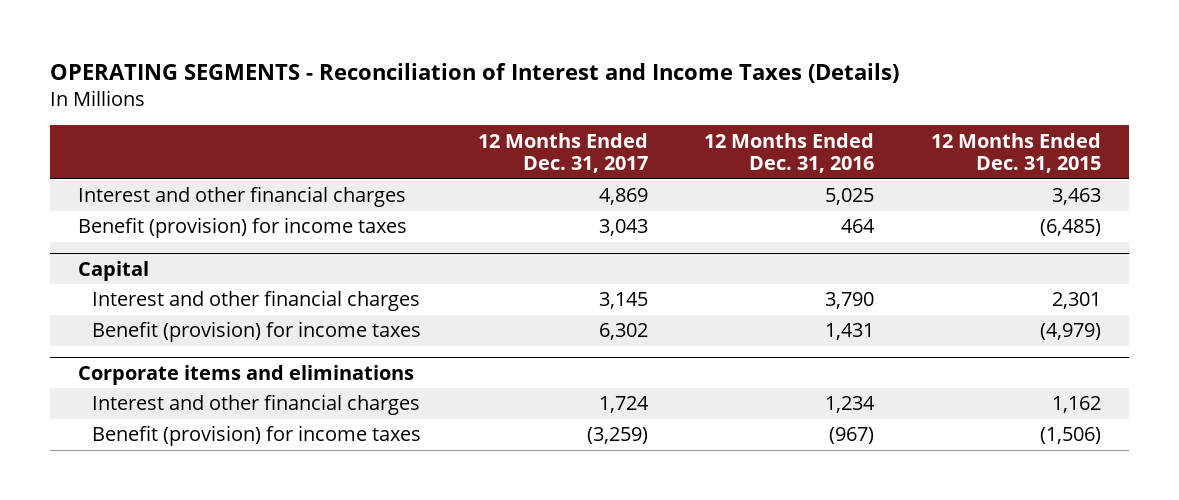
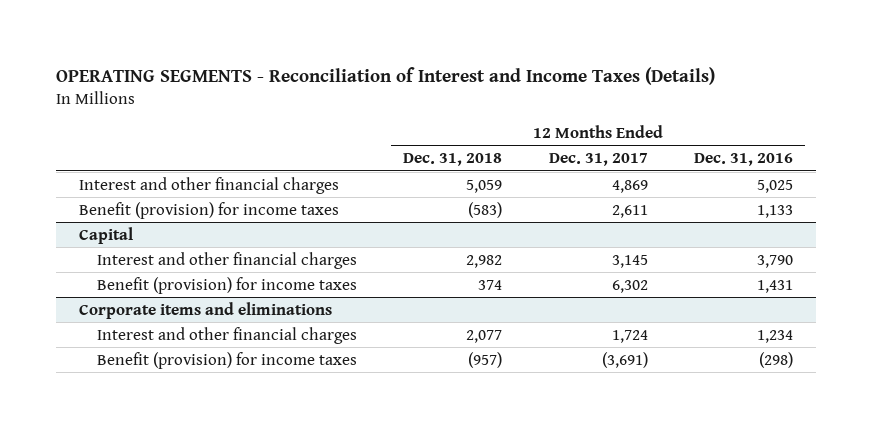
- | 12 Months Ended Dec. 31, 2017 | 12 Months Ended Dec. 31, 2016 | 12 Months Ended Dec. 31, 2015
+ | 12 Months Ended Dec. 31, 2018 | 12 Months Ended Dec. 31, 2017 | 12 Months Ended Dec. 31, 2016
- Benefit (provision) for income taxes | 3,043 | 464 | (6,485)
+ Benefit (provision) for income taxes | (583) | 2,611 | 1,133
@ Corporate items and eliminations
- Benefit (provision) for income taxes | (3,259) | (967) | (1,506)
+ Benefit (provision) for income taxes | (957) | (3,691) | (298)

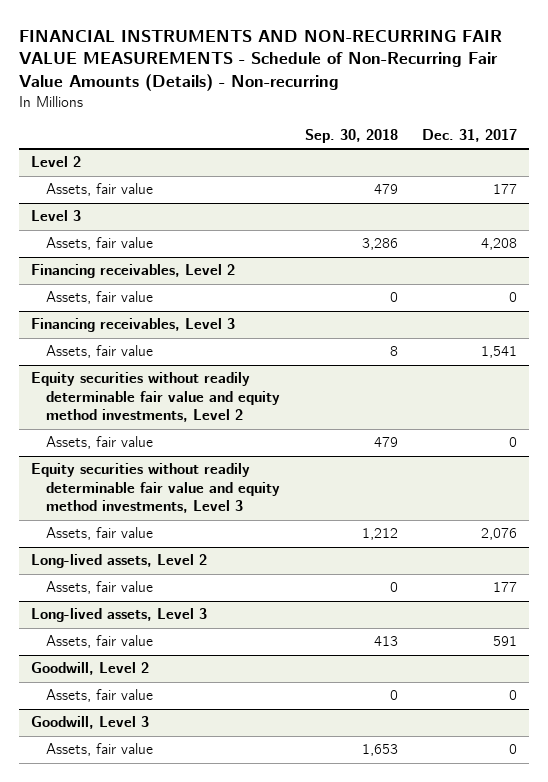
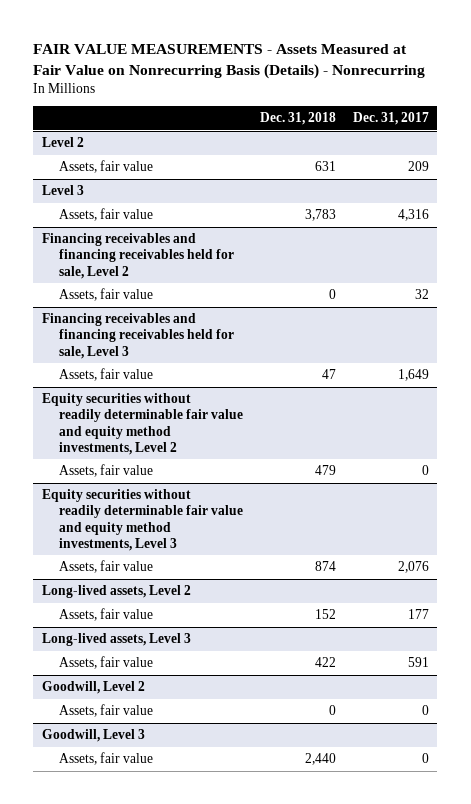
- FINANCIAL INSTRUMENTS AND NON-RECURRING FAIR VALUE MEASUREMENTS - Schedule of Non-Recurring Fair Value Amounts (Details) - Non-recurring
+ FAIR VALUE MEASUREMENTS - Assets Measured at Fair Value on Nonrecurring Basis (Details) - Nonrecurring
- | Sep. 30, 2018 | Dec. 31, 2017
+ | Dec. 31, 2018 | Dec. 31, 2017
@ Level 2
- Assets, fair value | 479 | 177
+ Assets, fair value | 631 | 209
@ Level 3
- Assets, fair value | 3,286 | 4,208
- Financing receivables, Level 2
- Assets, fair value | 0 | 0
- Financing receivables, Level 3
- Assets, fair value | 8 | 1,541
@ Level 3
+ Assets, fair value | 3,783 | 4,316
+ Financing receivables and financing receivables held for sale, Level 2
+ Assets, fair value | 0 | 32
+ Financing receivables and financing receivables held for sale, Level 3
+ Assets, fair value | 47 | 1,649

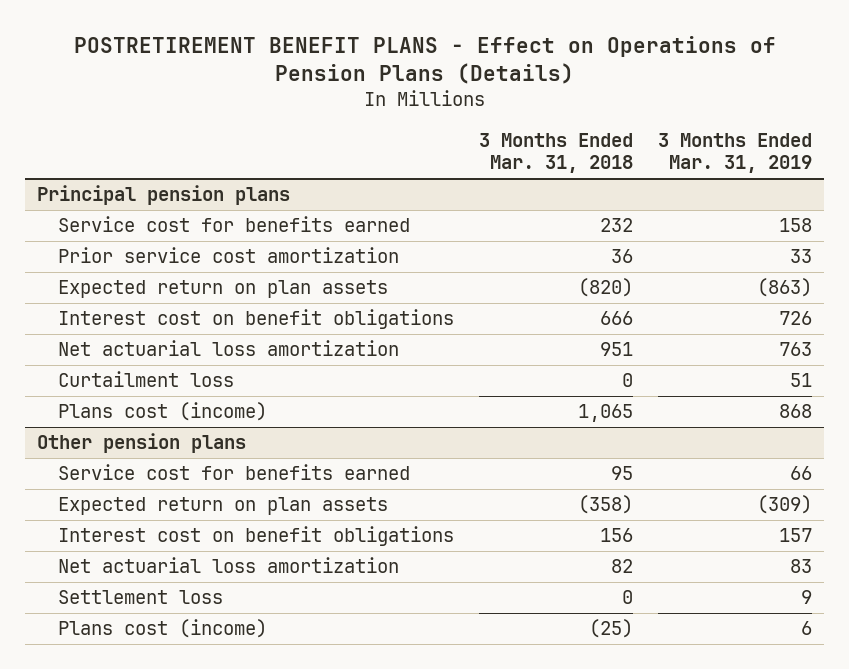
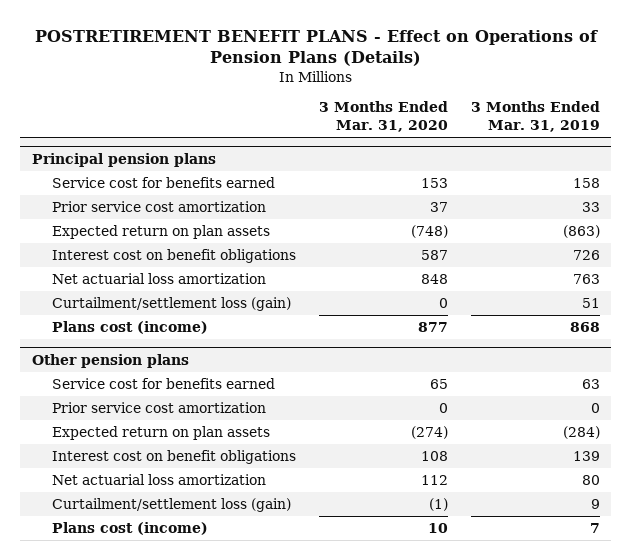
- | 3 Months Ended Mar. 31, 2018 | 3 Months Ended Mar. 31, 2019
+ | 3 Months Ended Mar. 31, 2020 | 3 Months Ended Mar. 31, 2019
@ Principal pension plans
- Curtailment loss | 0 | 51
+ Curtailment/settlement loss (gain) | 0 | 51
@ Other pension plans
- Service cost for benefits earned | 95 | 66
- Expected return on plan assets | (358) | (309)
- Interest cost on benefit obligations | 156 | 157
- Net actuarial loss amortization | 82 | 83
- Settlement loss | 0 | 9
- Plans cost (income) | (25) | 6
+ Service cost for benefits earned | 65 | 63
+ Prior service cost amortization | 0 | 0
+ Expected return on plan assets | (274) | (284)
+ Interest cost on benefit obligations | 108 | 139
+ Net actuarial loss amortization | 112 | 80
+ Curtailment/settlement loss (gain) | (1) | 9
+ Plans cost (income) | 10 | 7

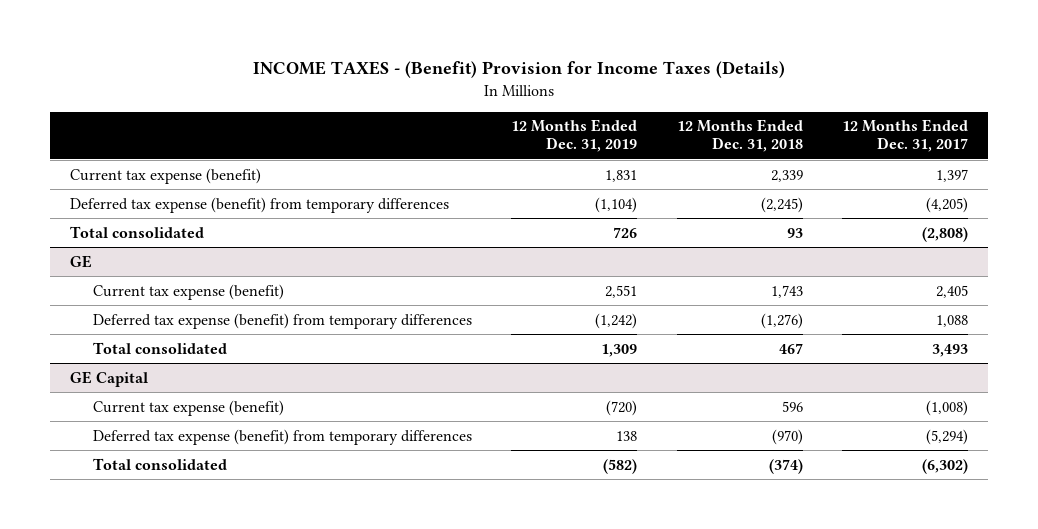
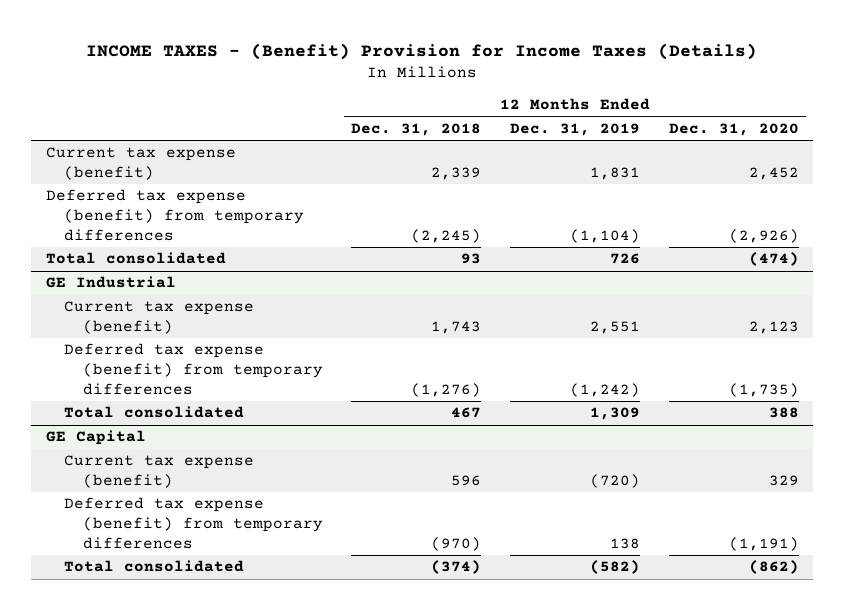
- | 12 Months Ended Dec. 31, 2019 | 12 Months Ended Dec. 31, 2018 | 12 Months Ended Dec. 31, 2017
+ | 12 Months Ended Dec. 31, 2018 | 12 Months Ended Dec. 31, 2019 | 12 Months Ended Dec. 31, 2020
- GE
+ GE Industrial

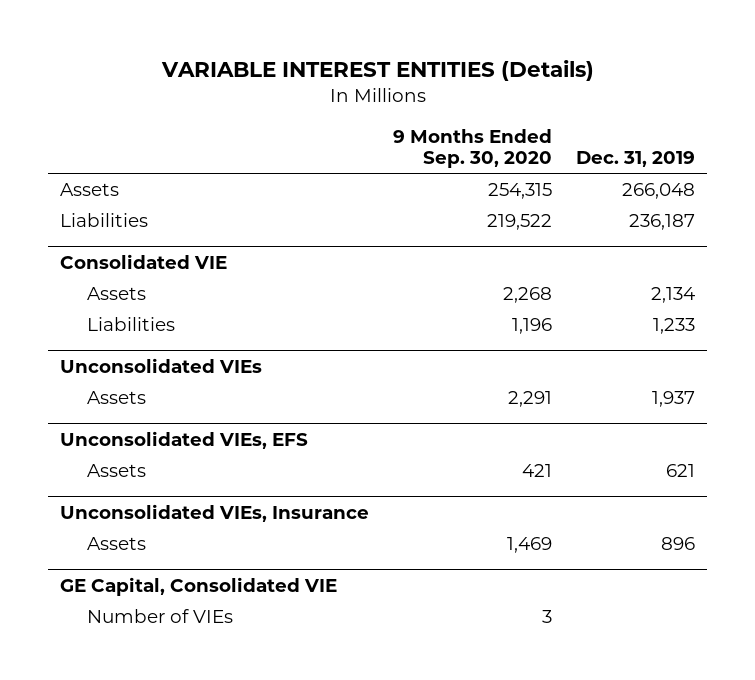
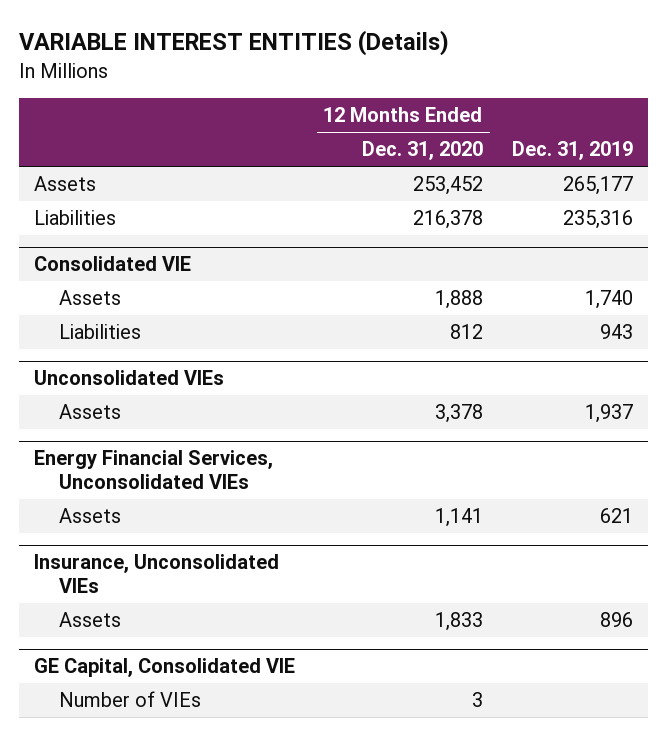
- | 9 Months Ended Sep. 30, 2020 | Dec. 31, 2019
+ | 12 Months Ended Dec. 31, 2020 | Dec. 31, 2019
- Assets | 254,315 | 266,048
- Liabilities | 219,522 | 236,187
+ Assets | 253,452 | 265,177
+ Liabilities | 216,378 | 235,316
@ Consolidated VIE
- Assets | 2,268 | 2,134
- Liabilities | 1,196 | 1,233
+ Assets | 1,888 | 1,740
+ Liabilities | 812 | 943
- Unconsolidated VIEs, EFS
+ Energy Financial Services, Unconsolidated VIEs
- Unconsolidated VIEs, Insurance
+ Insurance, Unconsolidated VIEs

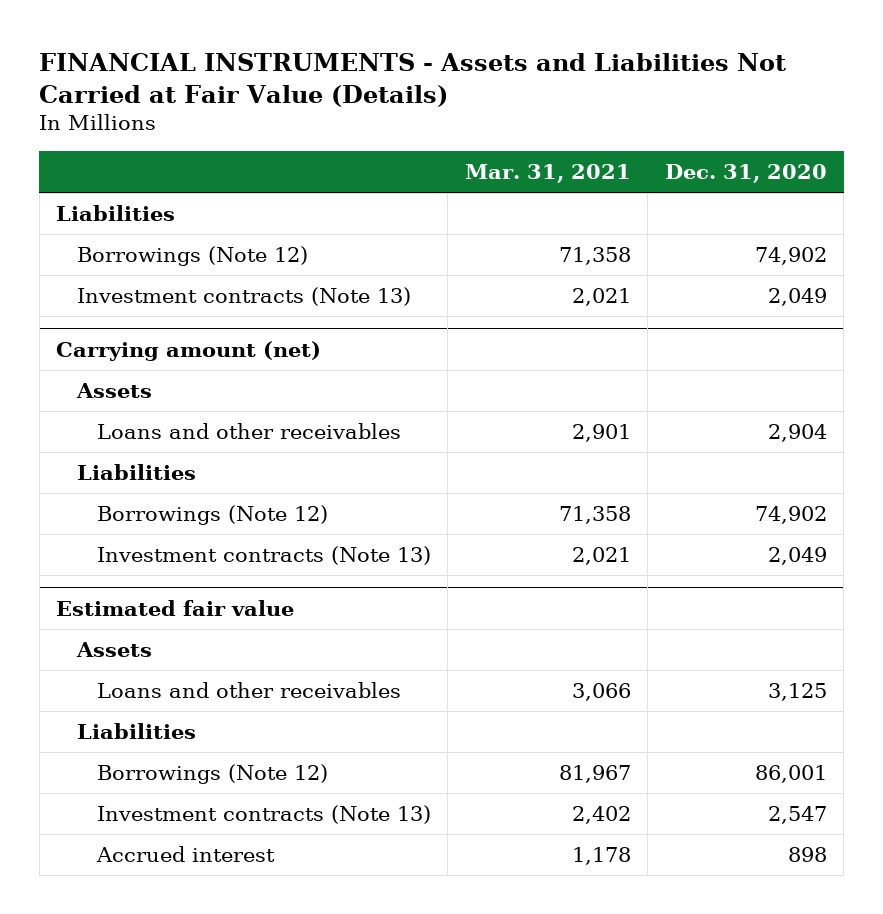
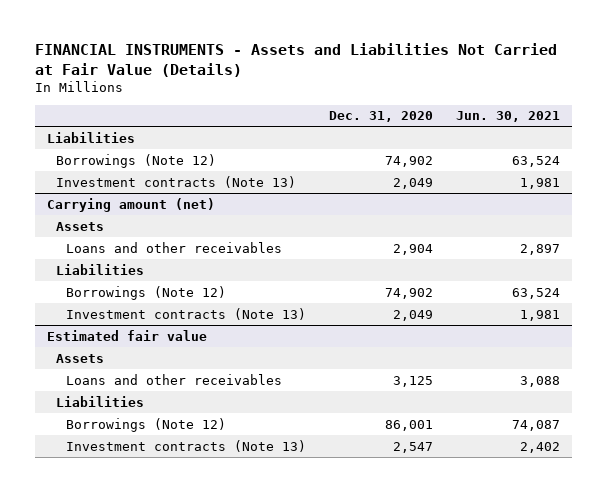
- | Mar. 31, 2021 | Dec. 31, 2020
+ | Dec. 31, 2020 | Jun. 30, 2021
@ Estimated fair value
- Accrued interest | 1,178 | 898

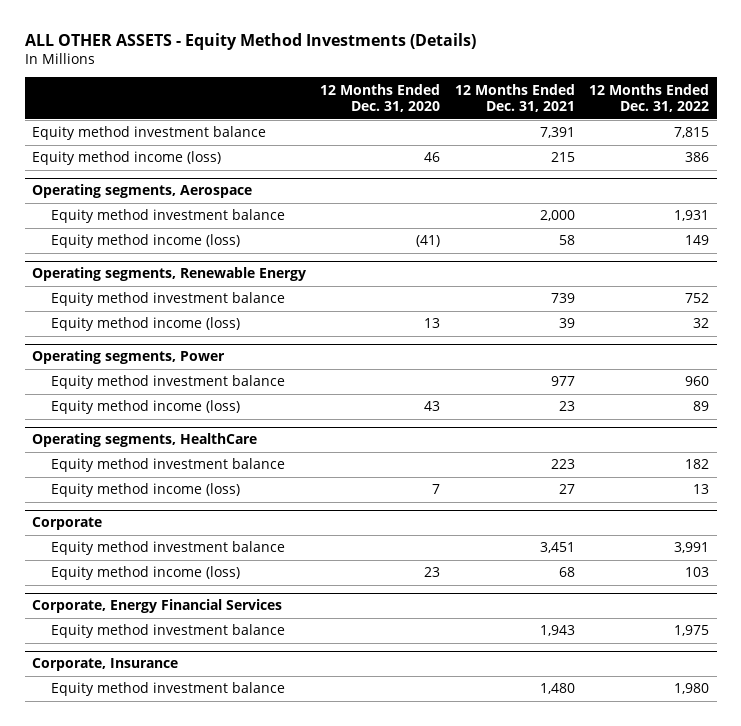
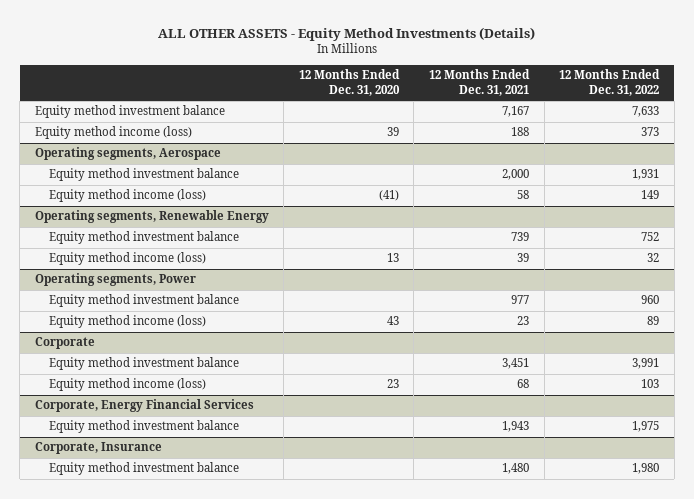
- Equity method investment balance | | 7,391 | 7,815
- Equity method income (loss) | 46 | 215 | 386
+ Equity method investment balance | | 7,167 | 7,633
+ Equity method income (loss) | 39 | 188 | 373
- Operating segments, HealthCare
- Equity method investment balance | | 223 | 182
- Equity method income (loss) | 7 | 27 | 13

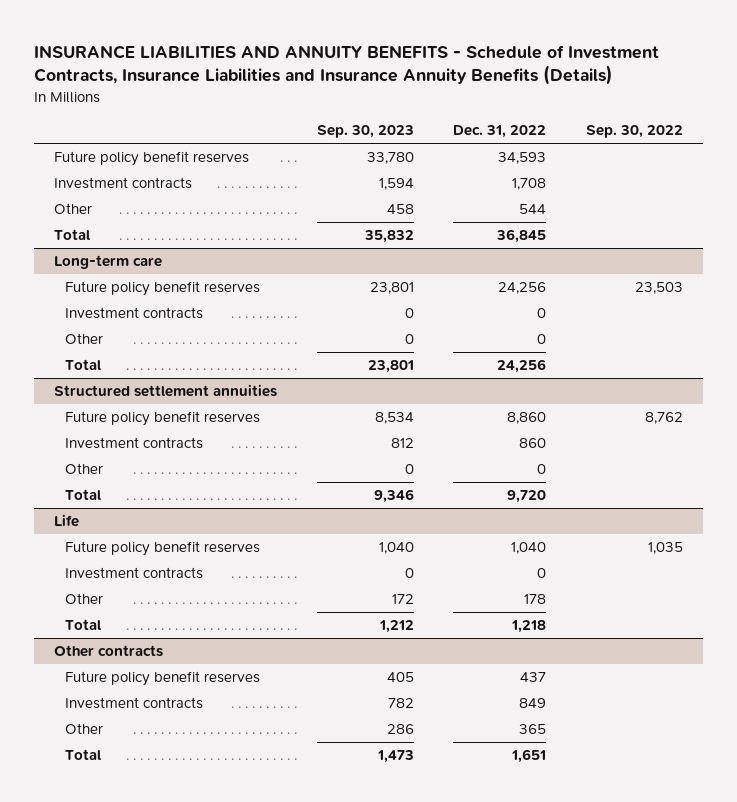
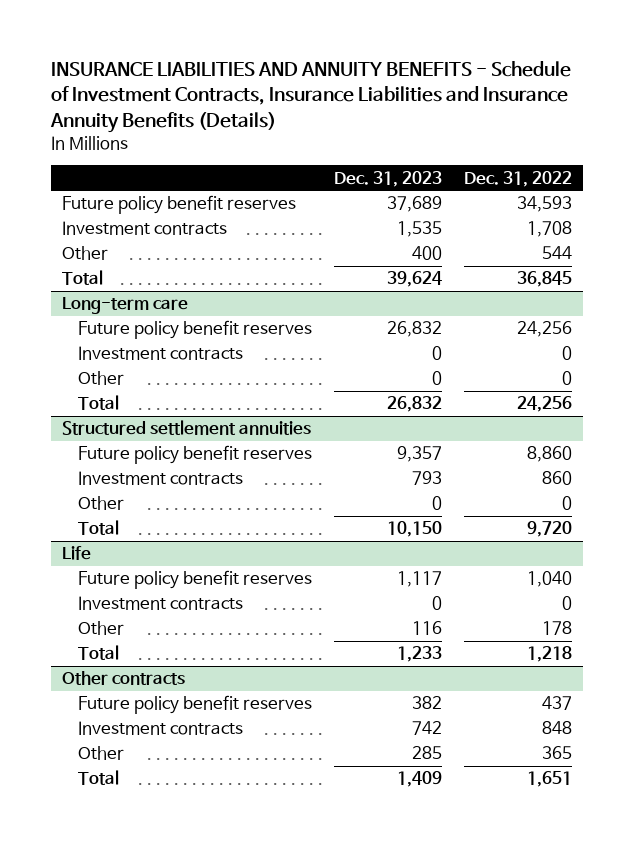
- | Sep. 30, 2023 | Dec. 31, 2022 | Sep. 30, 2022
+ | Dec. 31, 2023 | Dec. 31, 2022
@ Other contracts
- Investment contracts | 782 | 849 |
+ Investment contracts | 742 | 848

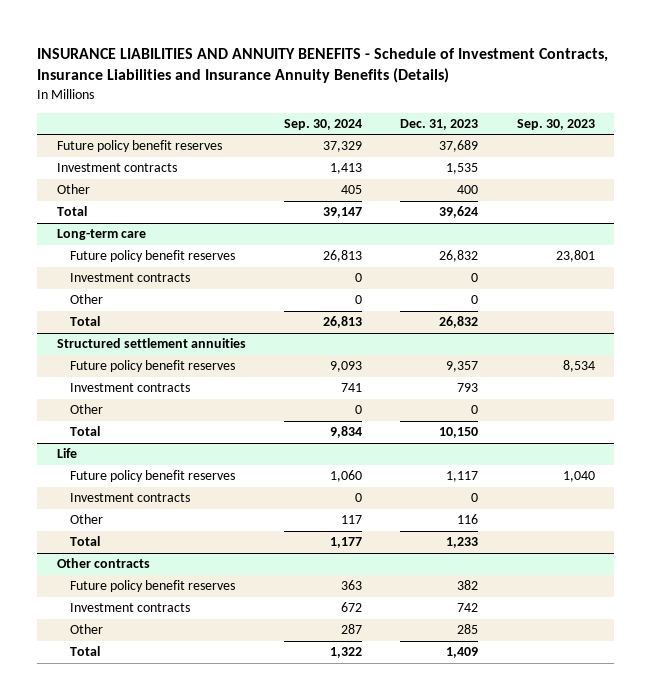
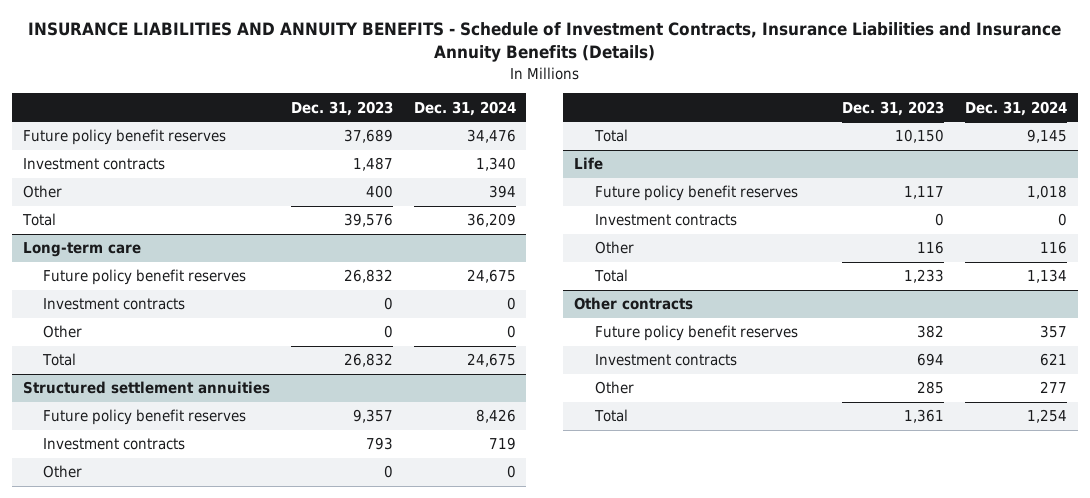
- | Sep. 30, 2024 | Dec. 31, 2023 | Sep. 30, 2023
+ | Dec. 31, 2023 | Dec. 31, 2024
- Investment contracts | 1,413 | 1,535 |
+ Investment contracts | 1,487 | 1,340
- Total | 39,147 | 39,624 |
+ Total | 39,576 | 36,209
@ Other contracts
- Investment contracts | 672 | 742 |
+ Investment contracts | 694 | 621
- Total | 1,322 | 1,409 |
+ Total | 1,361 | 1,254

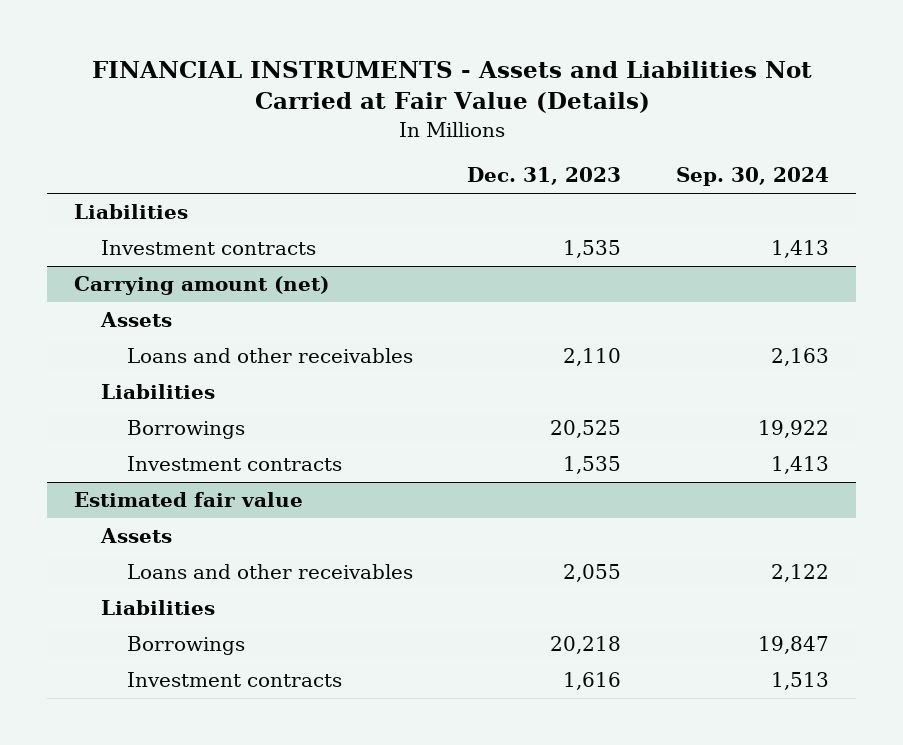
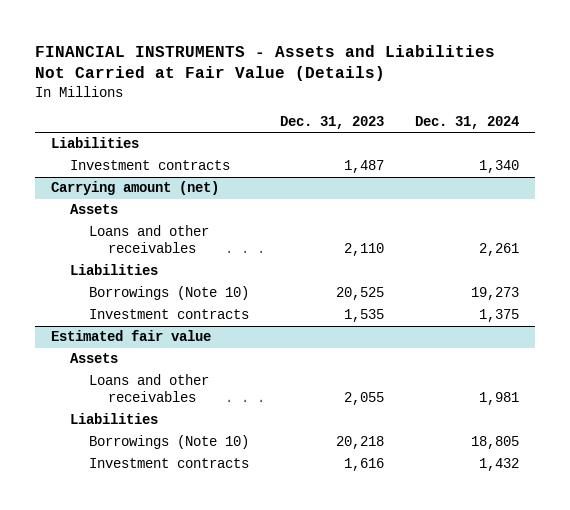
- | Dec. 31, 2023 | Sep. 30, 2024
+ | Dec. 31, 2023 | Dec. 31, 2024
- Investment contracts | 1,535 | 1,413
+ Investment contracts | 1,487 | 1,340
@ Carrying amount (net)
- Borrowings | 20,525 | 19,922
+ Borrowings (Note 10) | 20,525 | 19,273
@ Estimated fair value
- Borrowings | 20,218 | 19,847
+ Borrowings (Note 10) | 20,218 | 18,805

